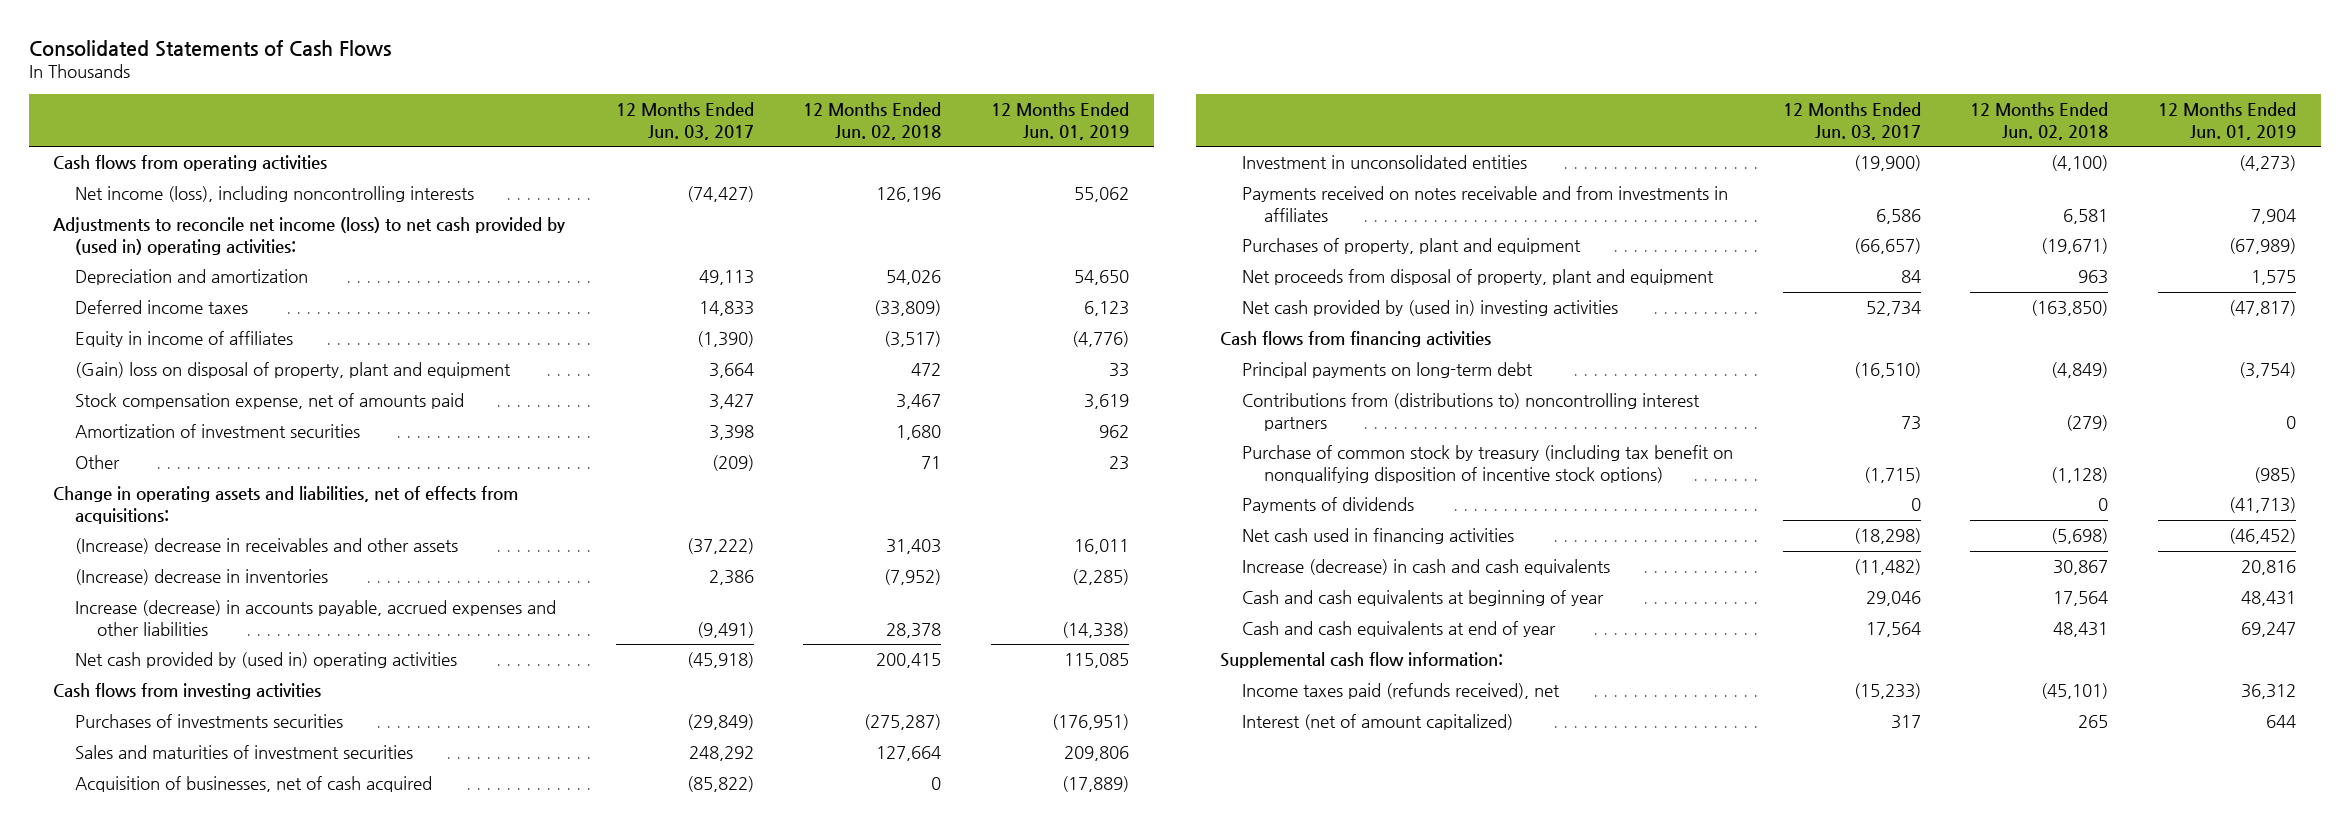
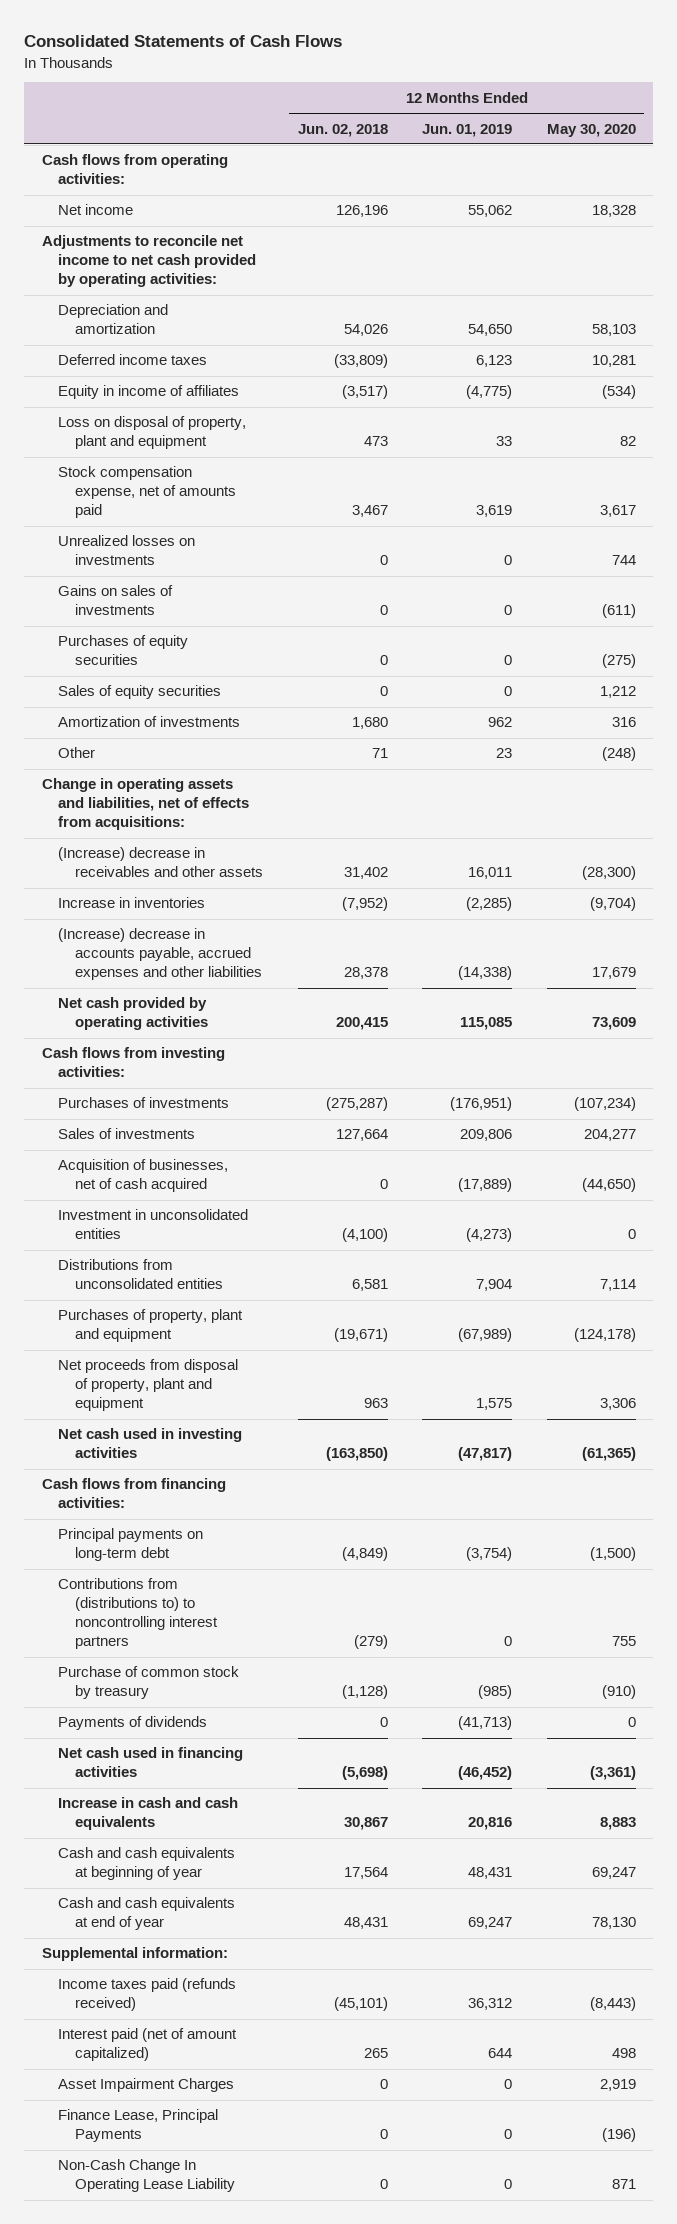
- | 12 Months Ended Jun. 03, 2017 | 12 Months Ended Jun. 02, 2018 | 12 Months Ended Jun. 01, 2019
+ | 12 Months Ended Jun. 02, 2018 | 12 Months Ended Jun. 01, 2019 | 12 Months Ended May 30, 2020
- Cash flows from operating activities
- Net income (loss), including noncontrolling interests | (74,427) | 126,196 | 55,062
- Adjustments to reconcile net income (loss) to net cash provided by (used in) operating activities:
+ Cash flows from operating activities:
+ Net income | 126,196 | 55,062 | 18,328
+ Adjustments to reconcile net income to net cash provided by operating activities:
- Equity in income of affiliates | (1,390) | (3,517) | (4,776)
- (Gain) loss on disposal of property, plant and equipment | 3,664 | 472 | 33
+ Equity in income of affiliates | (3,517) | (4,775) | (534)
+ Loss on disposal of property, plant and equipment | 473 | 33 | 82
- Amortization of investment securities | 3,398 | 1,680 | 962
+ Unrealized losses on investments | 0 | 0 | 744
+ Gains on sales of investments | 0 | 0 | (611)
+ Purchases of equity securities | 0 | 0 | (275)
+ Sales of equity securities | 0 | 0 | 1,212
+ Amortization of investments | 1,680 | 962 | 316
- (Increase) decrease in receivables and other assets | (37,222) | 31,403 | 16,011
- (Increase) decrease in inventories | 2,386 | (7,952) | (2,285)
- Increase (decrease) in accounts payable, accrued expenses and other liabilities | (9,491) | 28,378 | (14,338)
- Net cash provided by (used in) operating activities | (45,918) | 200,415 | 115,085
- Cash flows from investing activities
- Purchases of investments securities | (29,849) | (275,287) | (176,951)
- Sales and maturities of investment securities | 248,292 | 127,664 | 209,806
+ (Increase) decrease in receivables and other assets | 31,402 | 16,011 | (28,300)
+ Increase in inventories | (7,952) | (2,285) | (9,704)
+ (Increase) decrease in accounts payable, accrued expenses and other liabilities | 28,378 | (14,338) | 17,679
+ Net cash provided by operating activities | 200,415 | 115,085 | 73,609
+ Cash flows from investing activities:
+ Purchases of investments | (275,287) | (176,951) | (107,234)
+ Sales of investments | 127,664 | 209,806 | 204,277
- Payments received on notes receivable and from investments in affiliates | 6,586 | 6,581 | 7,904
+ Distributions from unconsolidated entities | 6,581 | 7,904 | 7,114
- Net cash provided by (used in) investing activities | 52,734 | (163,850) | (47,817)
- Cash flows from financing activities
+ Net cash used in investing activities | (163,850) | (47,817) | (61,365)
+ Cash flows from financing activities:
- Contributions from (distributions to) noncontrolling interest partners | 73 | (279) | 0
- Purchase of common stock by treasury (including tax benefit on nonqualifying disposition of incentive stock options) | (1,715) | (1,128) | (985)
+ Contributions from (distributions to) to noncontrolling interest partners | (279) | 0 | 755
+ Purchase of common stock by treasury | (1,128) | (985) | (910)
- Increase (decrease) in cash and cash equivalents | (11,482) | 30,867 | 20,816
+ Increase in cash and cash equivalents | 30,867 | 20,816 | 8,883
- Supplemental cash flow information:
- Income taxes paid (refunds received), net | (15,233) | (45,101) | 36,312
- Interest (net of amount capitalized) | 317 | 265 | 644
+ Supplemental information:
+ Income taxes paid (refunds received) | (45,101) | 36,312 | (8,443)
+ Interest paid (net of amount capitalized) | 265 | 644 | 498
+ Asset Impairment Charges | 0 | 0 | 2,919
+ Finance Lease, Principal Payments | 0 | 0 | (196)
+ Non-Cash Change In Operating Lease Liability | 0 | 0 | 871

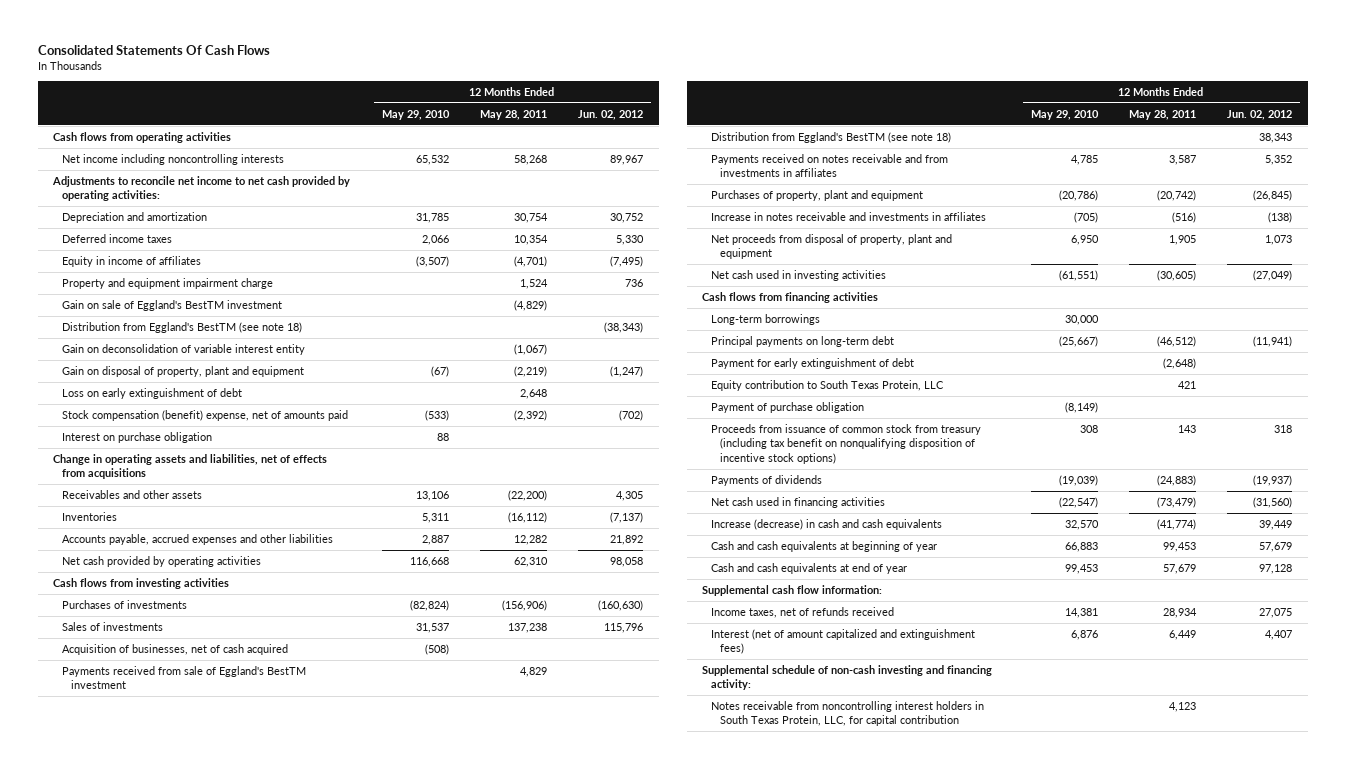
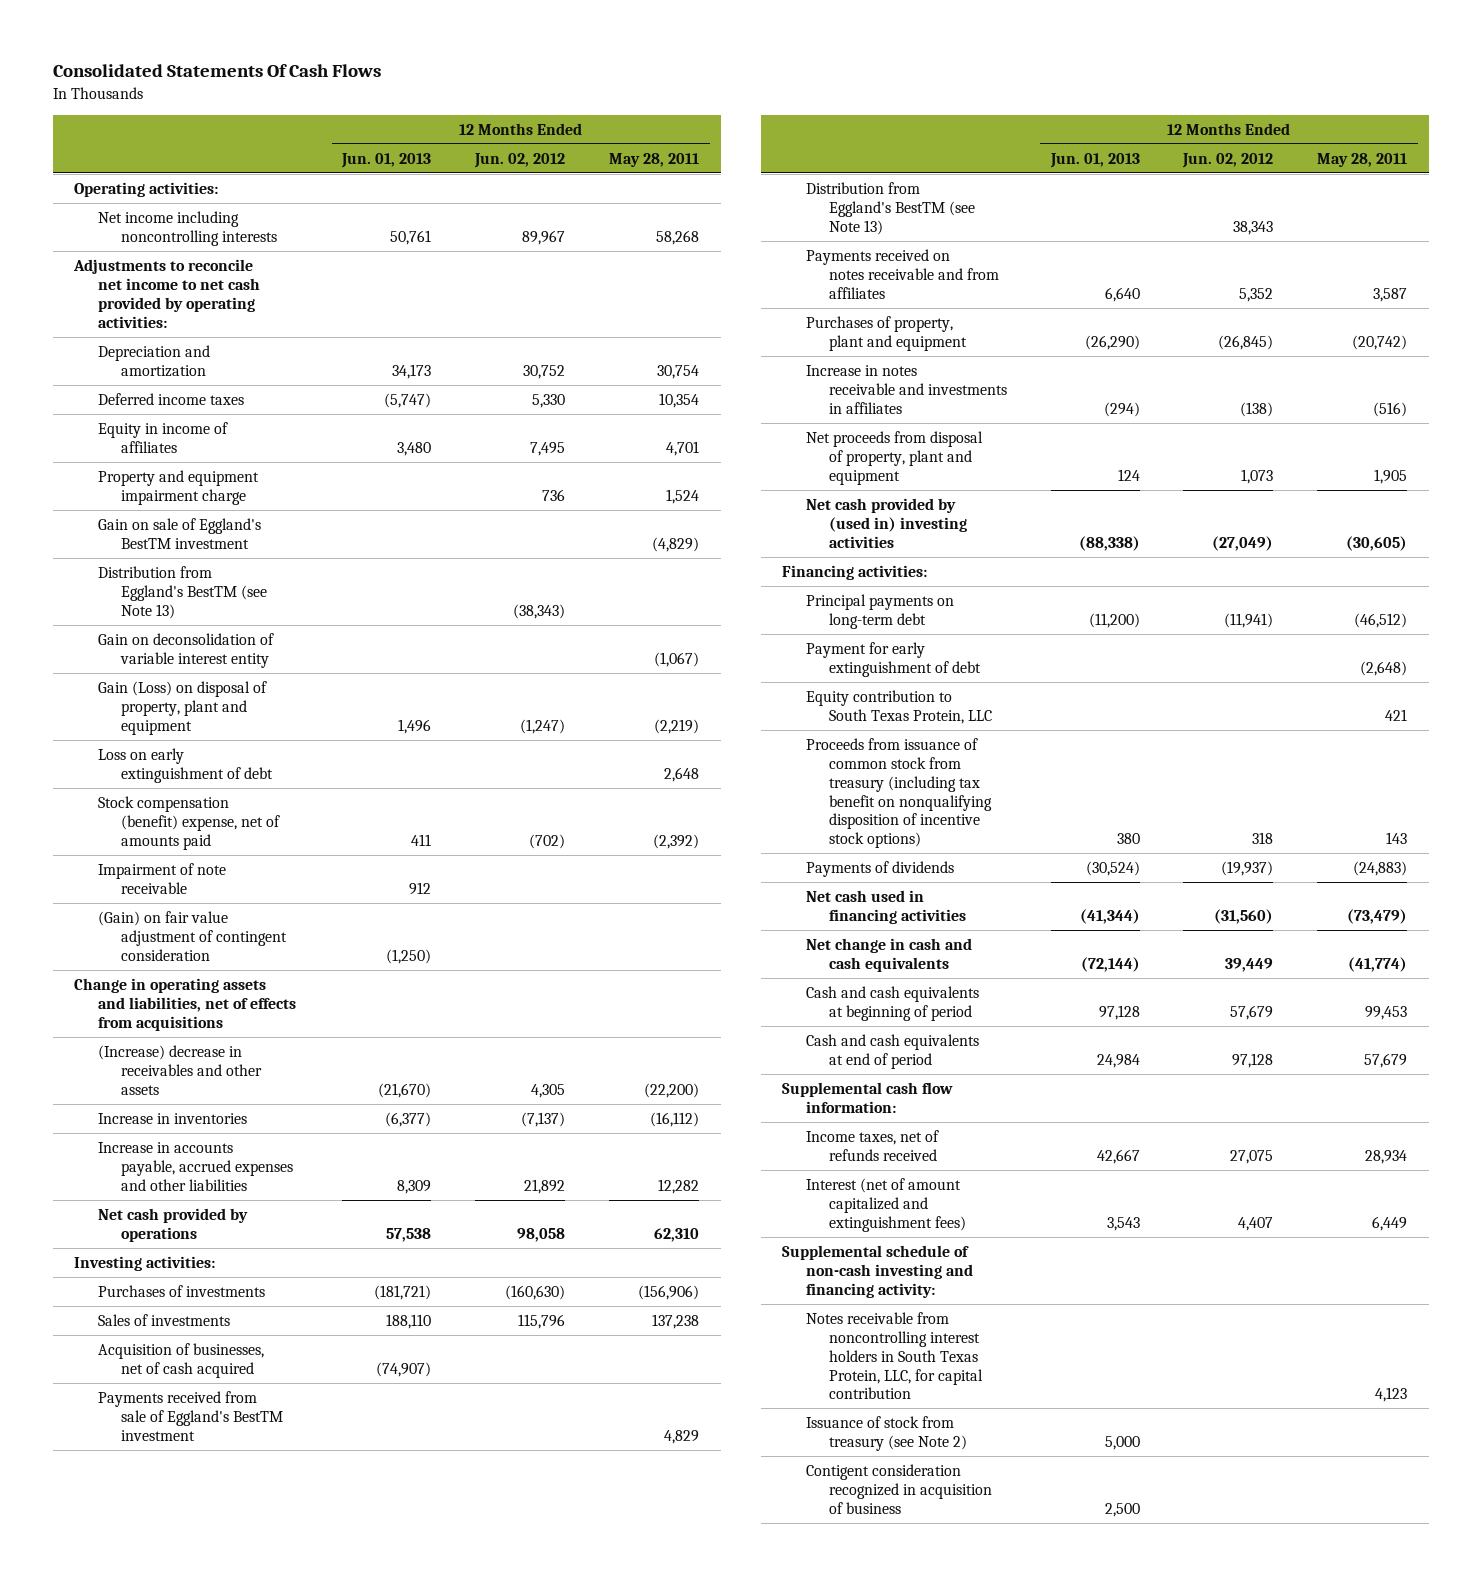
- | 12 Months Ended May 29, 2010 | 12 Months Ended May 28, 2011 | 12 Months Ended Jun. 02, 2012
+ | 12 Months Ended Jun. 01, 2013 | 12 Months Ended Jun. 02, 2012 | 12 Months Ended May 28, 2011
- Cash flows from operating activities
+ Operating activities:
- Equity in income of affiliates | (3,507) | (4,701) | (7,495)
+ Equity in income of affiliates | 3,480 | 7,495 | 4,701
- Distribution from Eggland's BestTM (see note 18) | | | (38,343)
+ Distribution from Eggland's BestTM (see Note 13) | | (38,343) |
- Gain on disposal of property, plant and equipment | (67) | (2,219) | (1,247)
+ Gain (Loss) on disposal of property, plant and equipment | 1,496 | (1,247) | (2,219)
- Interest on purchase obligation | 88 | |
+ Impairment of note receivable | 912 | |
+ (Gain) on fair value adjustment of contingent consideration | (1,250) | |
- Receivables and other assets | 13,106 | (22,200) | 4,305
- Inventories | 5,311 | (16,112) | (7,137)
- Accounts payable, accrued expenses and other liabilities | 2,887 | 12,282 | 21,892
- Net cash provided by operating activities | 116,668 | 62,310 | 98,058
- Cash flows from investing activities
+ (Increase) decrease in receivables and other assets | (21,670) | 4,305 | (22,200)
+ Increase in inventories | (6,377) | (7,137) | (16,112)
+ Increase in accounts payable, accrued expenses and other liabilities | 8,309 | 21,892 | 12,282
+ Net cash provided by operations | 57,538 | 98,058 | 62,310
+ Investing activities:
- Distribution from Eggland's BestTM (see note 18) | | | 38,343
- Payments received on notes receivable and from investments in affiliates | 4,785 | 3,587 | 5,352
+ Distribution from Eggland's BestTM (see Note 13) | | 38,343 |
+ Payments received on notes receivable and from affiliates | 6,640 | 5,352 | 3,587
- Net cash used in investing activities | (61,551) | (30,605) | (27,049)
- Cash flows from financing activities
- Long-term borrowings | 30,000 | |
+ Net cash provided by (used in) investing activities | (88,338) | (27,049) | (30,605)
+ Financing activities:
- Payment of purchase obligation | (8,149) | |
- Increase (decrease) in cash and cash equivalents | 32,570 | (41,774) | 39,449
- Cash and cash equivalents at beginning of year | 66,883 | 99,453 | 57,679
- Cash and cash equivalents at end of year | 99,453 | 57,679 | 97,128
+ Net change in cash and cash equivalents | (72,144) | 39,449 | (41,774)
+ Cash and cash equivalents at beginning of period | 97,128 | 57,679 | 99,453
+ Cash and cash equivalents at end of period | 24,984 | 97,128 | 57,679
+ Issuance of stock from treasury (see Note 2) | 5,000 | |
+ Contigent consideration recognized in acquisition of business | 2,500 | |

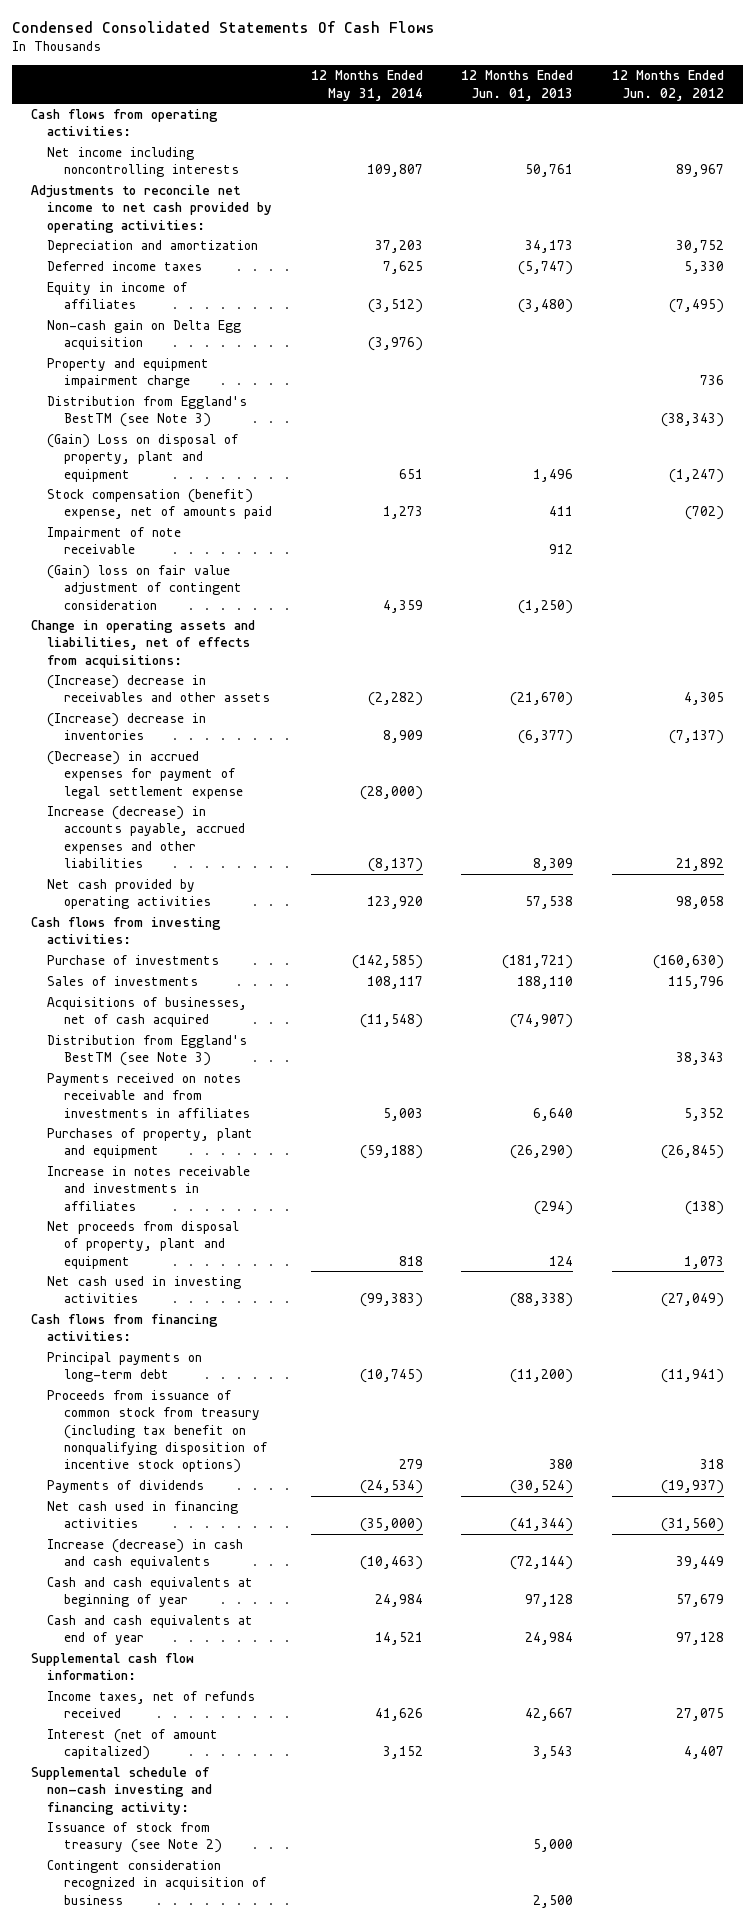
- Consolidated Statements Of Cash Flows
+ Condensed Consolidated Statements Of Cash Flows
- | 12 Months Ended Jun. 01, 2013 | 12 Months Ended Jun. 02, 2012 | 12 Months Ended May 28, 2011
+ | 12 Months Ended May 31, 2014 | 12 Months Ended Jun. 01, 2013 | 12 Months Ended Jun. 02, 2012
- Operating activities:
+ Cash flows from operating activities:
- Equity in income of affiliates | 3,480 | 7,495 | 4,701
+ Equity in income of affiliates | (3,512) | (3,480) | (7,495)
+ Non-cash gain on Delta Egg acquisition | (3,976) | |
- Gain on sale of Eggland's BestTM investment | | | (4,829)
- Distribution from Eggland's BestTM (see Note 13) | | (38,343) |
- Gain on deconsolidation of variable interest entity | | | (1,067)
- Gain (Loss) on disposal of property, plant and equipment | 1,496 | (1,247) | (2,219)
- Loss on early extinguishment of debt | | | 2,648
+ Distribution from Eggland's BestTM (see Note 3) | | | (38,343)
+ (Gain) Loss on disposal of property, plant and equipment | 651 | 1,496 | (1,247)
- (Gain) on fair value adjustment of contingent consideration | (1,250) | |
- Change in operating assets and liabilities, net of effects from acquisitions
+ (Gain) loss on fair value adjustment of contingent consideration | 4,359 | (1,250) |
+ Change in operating assets and liabilities, net of effects from acquisitions:
- Increase in inventories | (6,377) | (7,137) | (16,112)
- Increase in accounts payable, accrued expenses and other liabilities | 8,309 | 21,892 | 12,282
- Net cash provided by operations | 57,538 | 98,058 | 62,310
- Investing activities:
- Purchases of investments | (181,721) | (160,630) | (156,906)
+ (Increase) decrease in inventories | 8,909 | (6,377) | (7,137)
+ (Decrease) in accrued expenses for payment of legal settlement expense | (28,000) | |
+ Increase (decrease) in accounts payable, accrued expenses and other liabilities | (8,137) | 8,309 | 21,892
+ Net cash provided by operating activities | 123,920 | 57,538 | 98,058
+ Cash flows from investing activities:
+ Purchase of investments | (142,585) | (181,721) | (160,630)
- Acquisition of businesses, net of cash acquired | (74,907) | |
- Payments received from sale of Eggland's BestTM investment | | | 4,829
- Distribution from Eggland's BestTM (see Note 13) | | 38,343 |
- Payments received on notes receivable and from affiliates | 6,640 | 5,352 | 3,587
+ Acquisitions of businesses, net of cash acquired | (11,548) | (74,907) |
+ Distribution from Eggland's BestTM (see Note 3) | | | 38,343
+ Payments received on notes receivable and from investments in affiliates | 5,003 | 6,640 | 5,352
- Net cash provided by (used in) investing activities | (88,338) | (27,049) | (30,605)
- Financing activities:
+ Net cash used in investing activities | (99,383) | (88,338) | (27,049)
+ Cash flows from financing activities:
- Payment for early extinguishment of debt | | | (2,648)
- Equity contribution to South Texas Protein, LLC | | | 421
- Net change in cash and cash equivalents | (72,144) | 39,449 | (41,774)
- Cash and cash equivalents at beginning of period | 97,128 | 57,679 | 99,453
- Cash and cash equivalents at end of period | 24,984 | 97,128 | 57,679
+ Increase (decrease) in cash and cash equivalents | (10,463) | (72,144) | 39,449
+ Cash and cash equivalents at beginning of year | 24,984 | 97,128 | 57,679
+ Cash and cash equivalents at end of year | 14,521 | 24,984 | 97,128
- Interest (net of amount capitalized and extinguishment fees) | 3,543 | 4,407 | 6,449
+ Interest (net of amount capitalized) | 3,152 | 3,543 | 4,407
- Notes receivable from noncontrolling interest holders in South Texas Protein, LLC, for capital contribution | | | 4,123
- Contigent consideration recognized in acquisition of business | 2,500 | |
+ Contingent consideration recognized in acquisition of business | | 2,500 |

